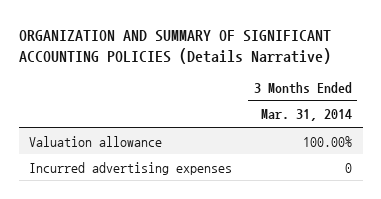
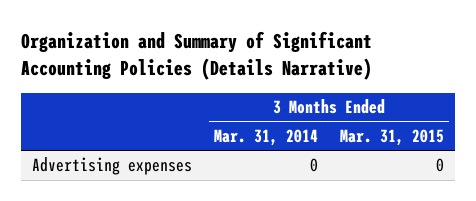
- ORGANIZATION AND SUMMARY OF SIGNIFICANT ACCOUNTING POLICIES (Details Narrative)
+ Organization and Summary of Significant Accounting Policies (Details Narrative)
- | 3 Months Ended Mar. 31, 2014
+ | 3 Months Ended Mar. 31, 2014 | 3 Months Ended Mar. 31, 2015
- Valuation allowance | 100.00%
- Incurred advertising expenses | 0
+ Advertising expenses | 0 | 0

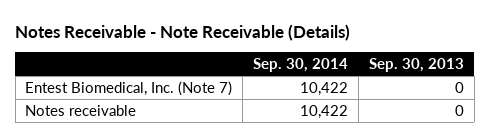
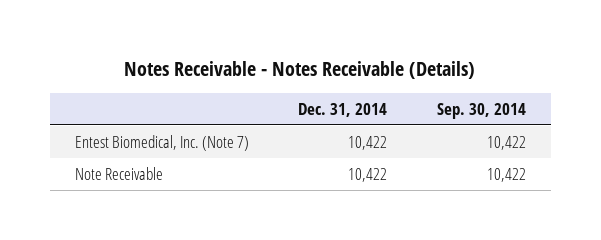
- Notes Receivable - Note Receivable (Details)
+ Notes Receivable - Notes Receivable (Details)
- | Sep. 30, 2014 | Sep. 30, 2013
+ | Dec. 31, 2014 | Sep. 30, 2014
- Notes receivable | 10,422 | 0
+ Note Receivable | 10,422 | 10,422

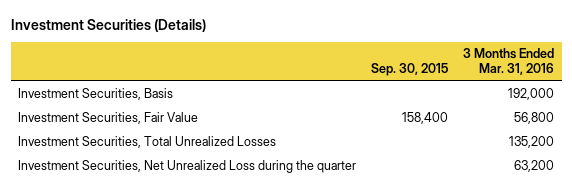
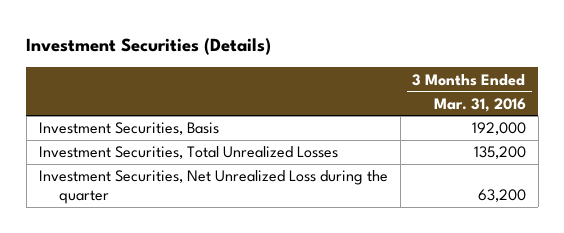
- | Sep. 30, 2015 | 3 Months Ended Mar. 31, 2016
+ | 3 Months Ended Mar. 31, 2016
- Investment Securities, Fair Value | 158,400 | 56,800

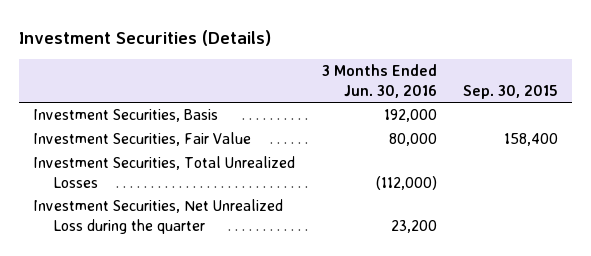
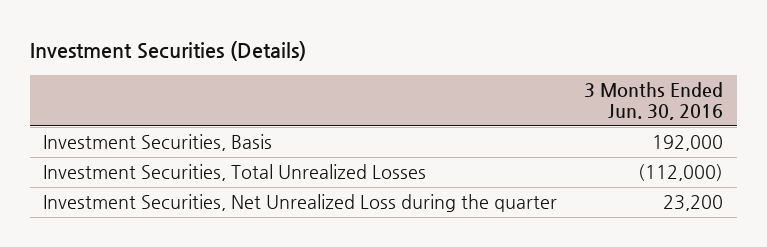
- | 3 Months Ended Jun. 30, 2016 | Sep. 30, 2015
+ | 3 Months Ended Jun. 30, 2016
- Investment Securities, Fair Value | 80,000 | 158,400

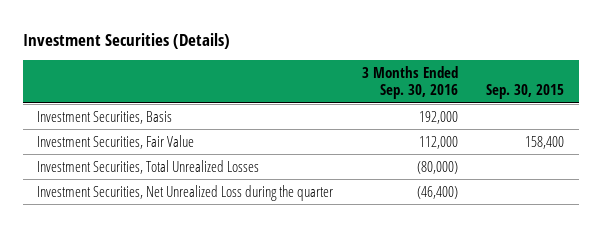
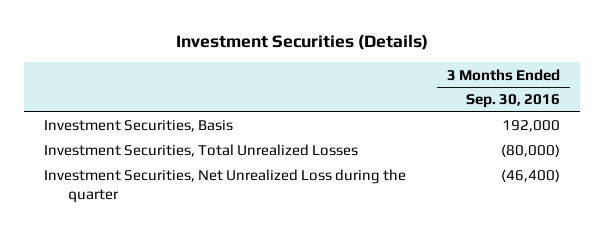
- | 3 Months Ended Sep. 30, 2016 | Sep. 30, 2015
+ | 3 Months Ended Sep. 30, 2016
- Investment Securities, Fair Value | 112,000 | 158,400

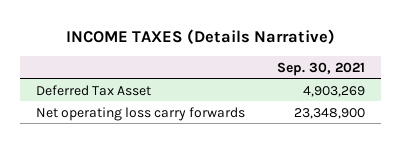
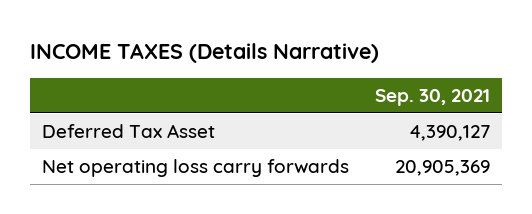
- Deferred Tax Asset | 4,903,269
- Net operating loss carry forwards | 23,348,900
+ Deferred Tax Asset | 4,390,127
+ Net operating loss carry forwards | 20,905,369

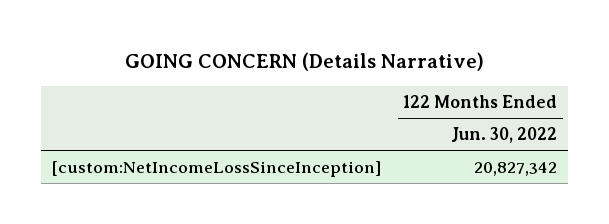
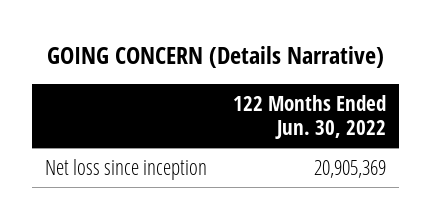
- [custom:NetIncomeLossSinceInception] | 20,827,342
+ Net loss since inception | 20,905,369

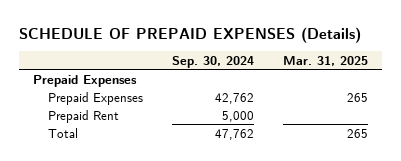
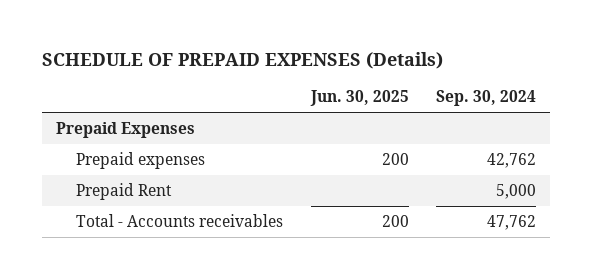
- | Sep. 30, 2024 | Mar. 31, 2025
+ | Jun. 30, 2025 | Sep. 30, 2024
- Prepaid Expenses | 42,762 | 265
+ Prepaid expenses | 200 | 42,762
- Total | 47,762 | 265
+ Total - Accounts receivables | 200 | 47,762

